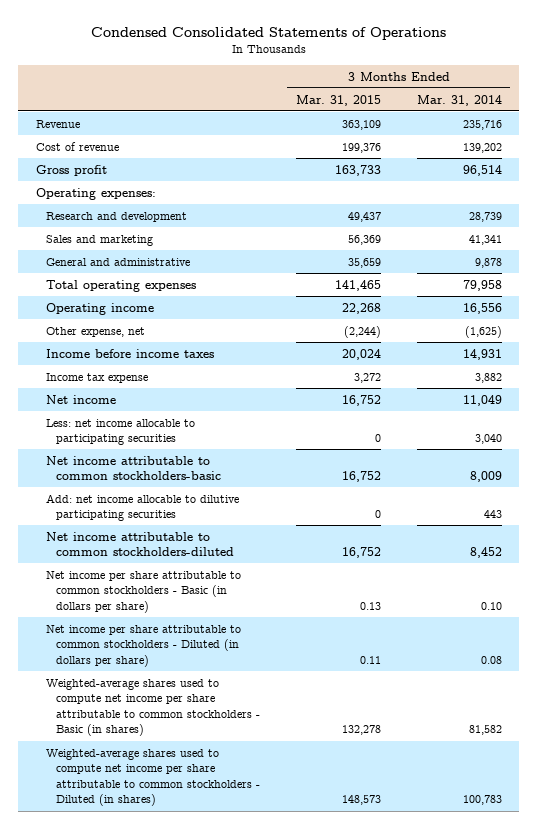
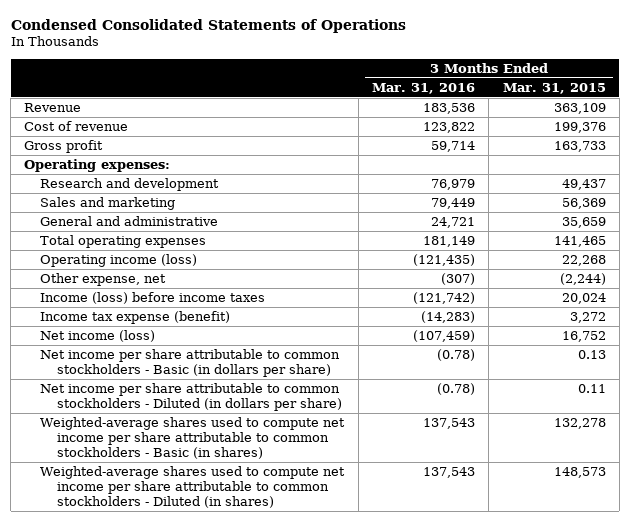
- | 3 Months Ended Mar. 31, 2015 | 3 Months Ended Mar. 31, 2014
+ | 3 Months Ended Mar. 31, 2016 | 3 Months Ended Mar. 31, 2015
- Operating income | 22,268 | 16,556
+ Operating income (loss) | (121,435) | 22,268
- Income before income taxes | 20,024 | 14,931
- Income tax expense | 3,272 | 3,882
- Net income | 16,752 | 11,049
- Less: net income allocable to participating securities | 0 | 3,040
- Net income attributable to common stockholders-basic | 16,752 | 8,009
- Add: net income allocable to dilutive participating securities | 0 | 443
- Net income attributable to common stockholders-diluted | 16,752 | 8,452
+ Income (loss) before income taxes | (121,742) | 20,024
+ Income tax expense (benefit) | (14,283) | 3,272
+ Net income (loss) | (107,459) | 16,752

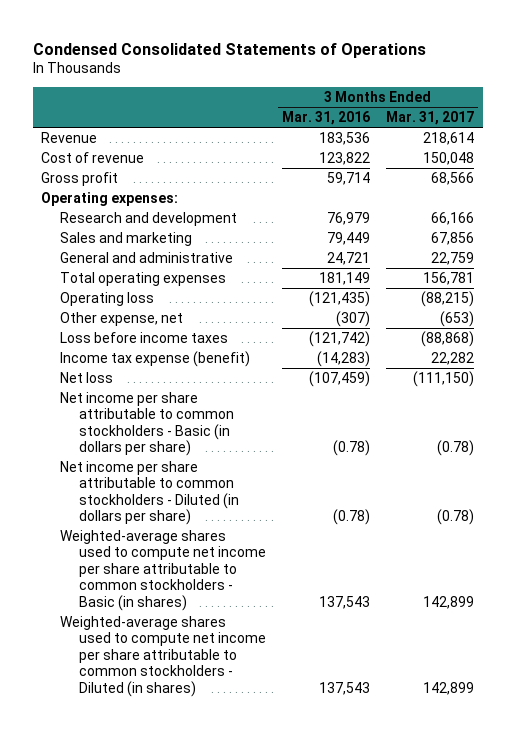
- | 3 Months Ended Mar. 31, 2016 | 3 Months Ended Mar. 31, 2015
+ | 3 Months Ended Mar. 31, 2016 | 3 Months Ended Mar. 31, 2017
- Operating income (loss) | (121,435) | 22,268
+ Operating loss | (121,435) | (88,215)
- Income (loss) before income taxes | (121,742) | 20,024
+ Loss before income taxes | (121,742) | (88,868)
- Net income (loss) | (107,459) | 16,752
+ Net loss | (107,459) | (111,150)

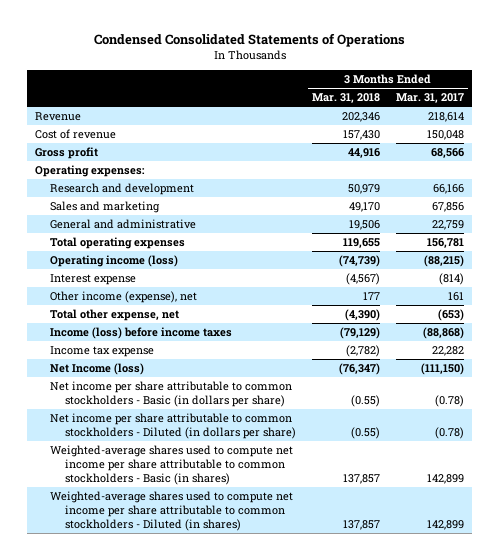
- | 3 Months Ended Mar. 31, 2016 | 3 Months Ended Mar. 31, 2017
+ | 3 Months Ended Mar. 31, 2018 | 3 Months Ended Mar. 31, 2017
- Operating loss | (121,435) | (88,215)
- Other expense, net | (307) | (653)
- Loss before income taxes | (121,742) | (88,868)
- Income tax expense (benefit) | (14,283) | 22,282
- Net loss | (107,459) | (111,150)
+ Operating income (loss) | (74,739) | (88,215)
+ Interest expense | (4,567) | (814)
+ Other income (expense), net | 177 | 161
+ Total other expense, net | (4,390) | (653)
+ Income (loss) before income taxes | (79,129) | (88,868)
+ Income tax expense | (2,782) | 22,282
+ Net Income (loss) | (76,347) | (111,150)

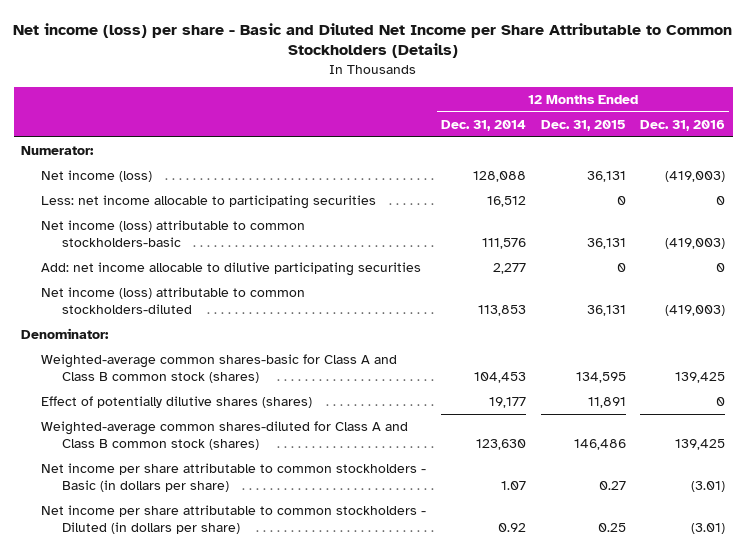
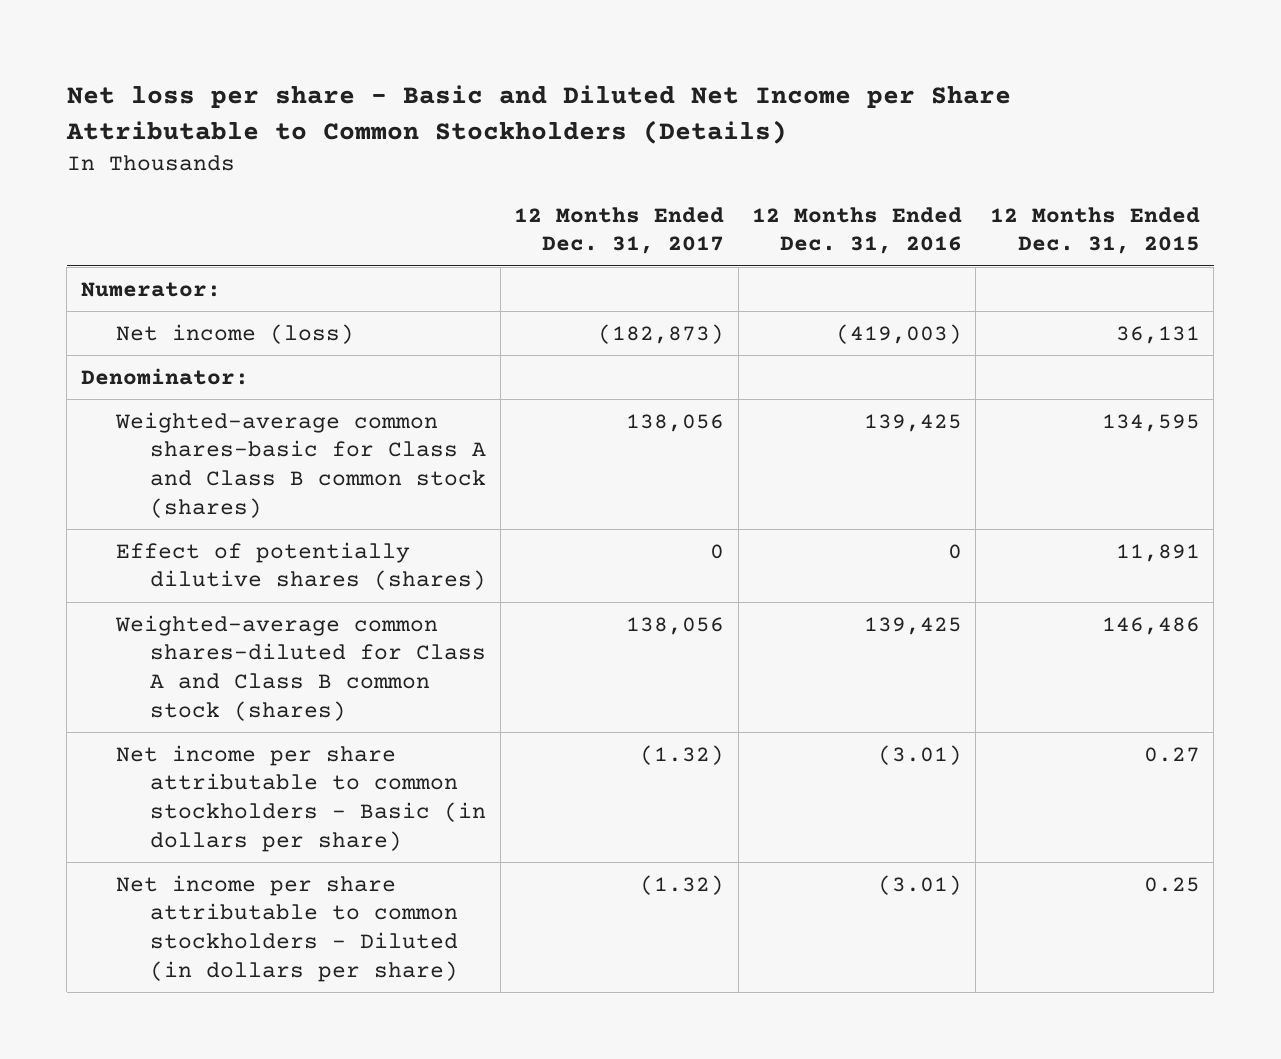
- Net income (loss) per share - Basic and Diluted Net Income per Share Attributable to Common Stockholders (Details)
+ Net loss per share - Basic and Diluted Net Income per Share Attributable to Common Stockholders (Details)
- | 12 Months Ended Dec. 31, 2014 | 12 Months Ended Dec. 31, 2015 | 12 Months Ended Dec. 31, 2016
+ | 12 Months Ended Dec. 31, 2017 | 12 Months Ended Dec. 31, 2016 | 12 Months Ended Dec. 31, 2015
- Less: net income allocable to participating securities | 16,512 | 0 | 0
- Net income (loss) attributable to common stockholders-basic | 111,576 | 36,131 | (419,003)
- Add: net income allocable to dilutive participating securities | 2,277 | 0 | 0
- Net income (loss) attributable to common stockholders-diluted | 113,853 | 36,131 | (419,003)

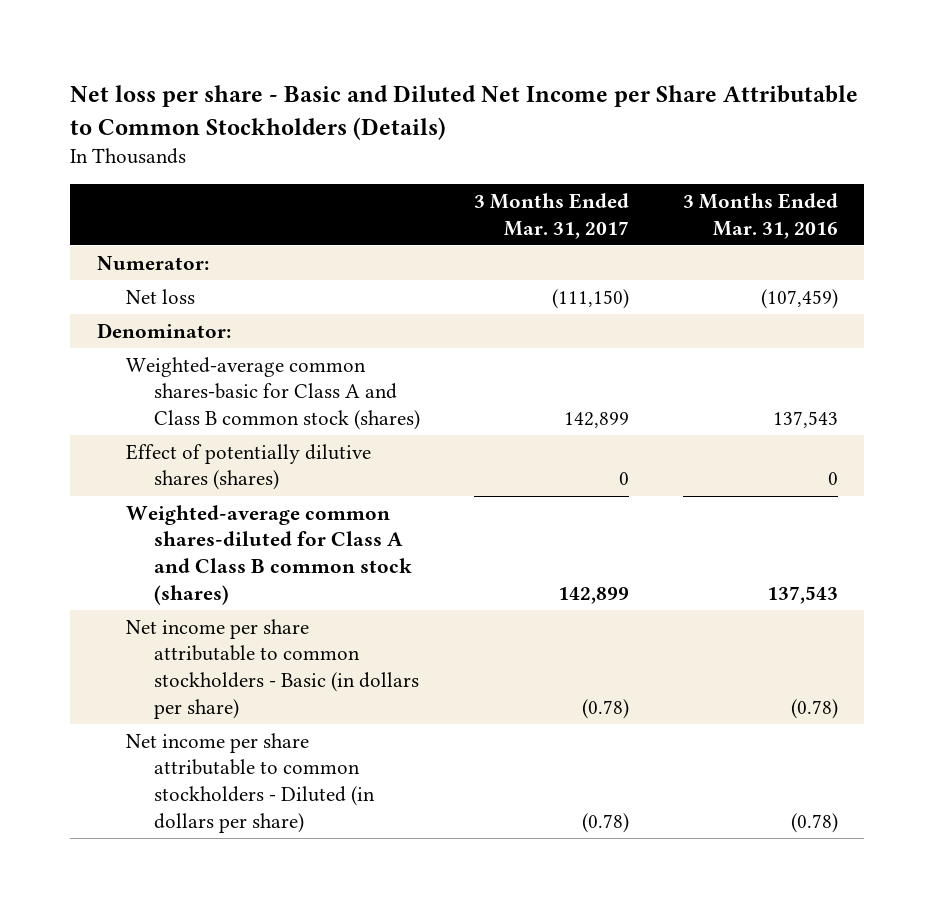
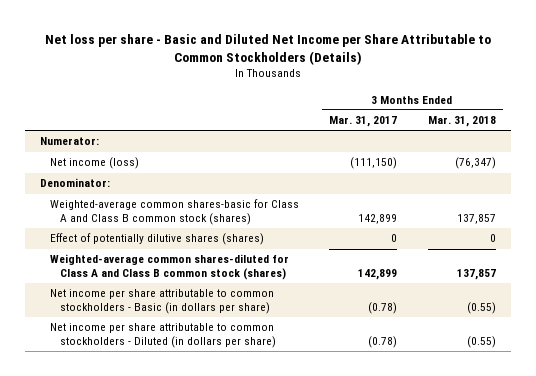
- | 3 Months Ended Mar. 31, 2017 | 3 Months Ended Mar. 31, 2016
+ | 3 Months Ended Mar. 31, 2017 | 3 Months Ended Mar. 31, 2018
- Net loss | (111,150) | (107,459)
+ Net income (loss) | (111,150) | (76,347)

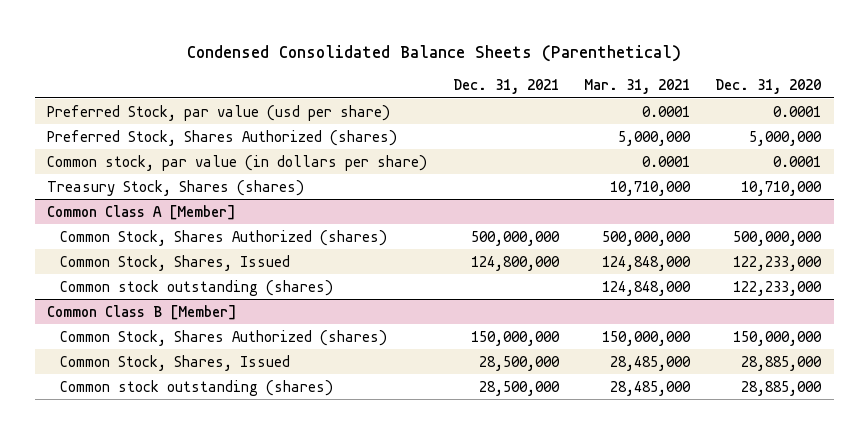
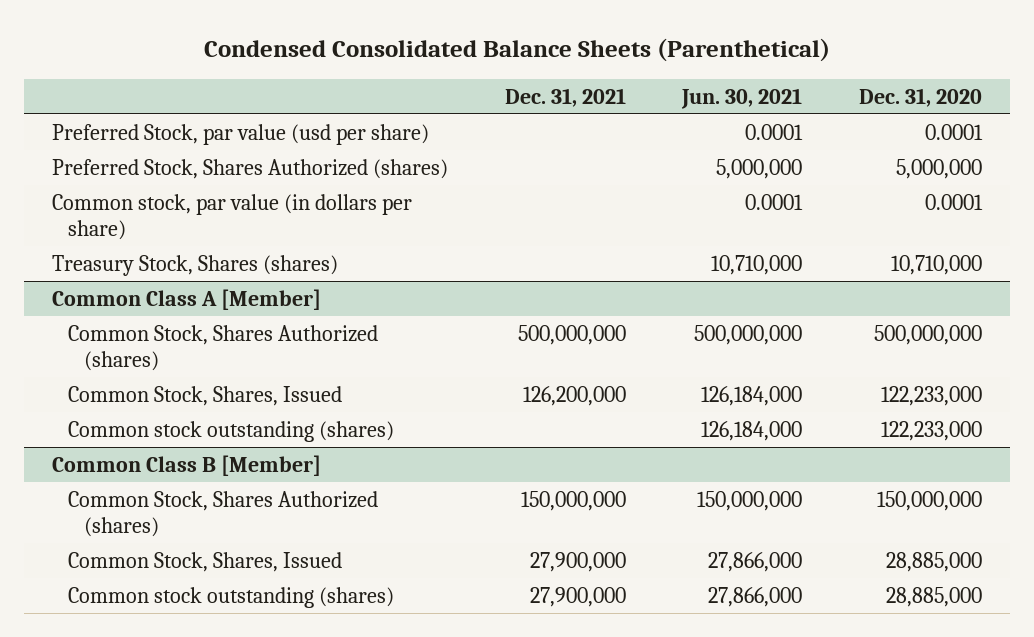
- | Dec. 31, 2021 | Mar. 31, 2021 | Dec. 31, 2020
+ | Dec. 31, 2021 | Jun. 30, 2021 | Dec. 31, 2020
@ Common Class A [Member]
- Common Stock, Shares, Issued | 124,800,000 | 124,848,000 | 122,233,000
+ Common Stock, Shares, Issued | 126,200,000 | 126,184,000 | 122,233,000
@ Common Class B [Member]
- Common Stock, Shares, Issued | 28,500,000 | 28,485,000 | 28,885,000
- Common stock outstanding (shares) | 28,500,000 | 28,485,000 | 28,885,000
+ Common Stock, Shares, Issued | 27,900,000 | 27,866,000 | 28,885,000
+ Common stock outstanding (shares) | 27,900,000 | 27,866,000 | 28,885,000

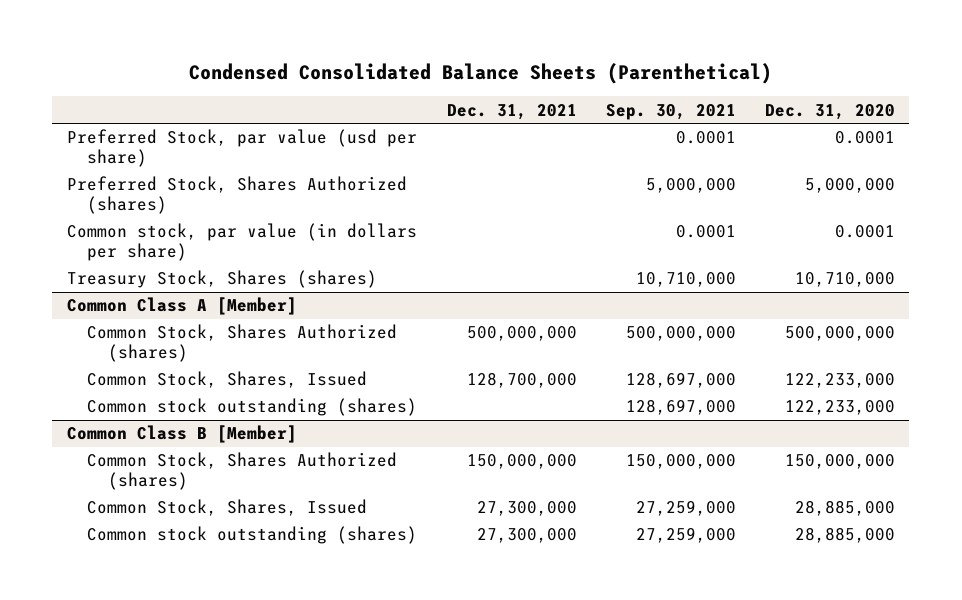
- | Dec. 31, 2021 | Jun. 30, 2021 | Dec. 31, 2020
+ | Dec. 31, 2021 | Sep. 30, 2021 | Dec. 31, 2020
@ Common Class A [Member]
- Common Stock, Shares, Issued | 126,200,000 | 126,184,000 | 122,233,000
+ Common Stock, Shares, Issued | 128,700,000 | 128,697,000 | 122,233,000
@ Common Class B [Member]
- Common Stock, Shares, Issued | 27,900,000 | 27,866,000 | 28,885,000
- Common stock outstanding (shares) | 27,900,000 | 27,866,000 | 28,885,000
+ Common Stock, Shares, Issued | 27,300,000 | 27,259,000 | 28,885,000
+ Common stock outstanding (shares) | 27,300,000 | 27,259,000 | 28,885,000

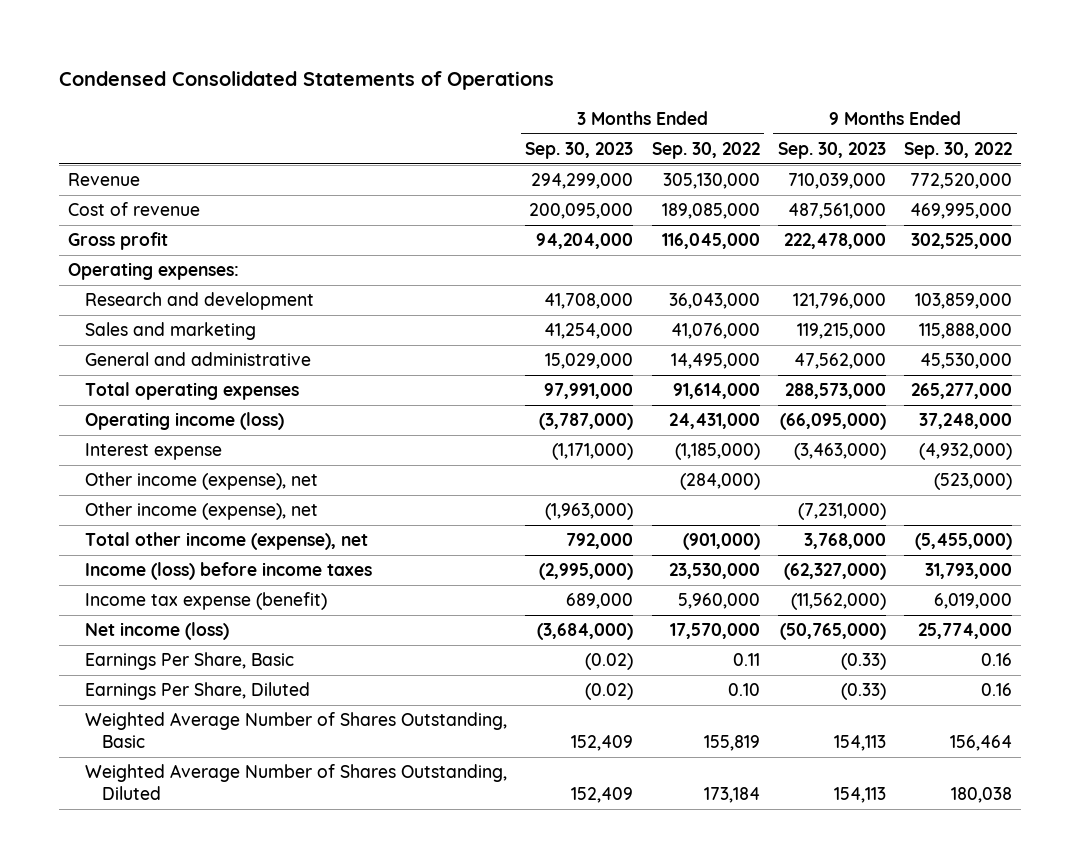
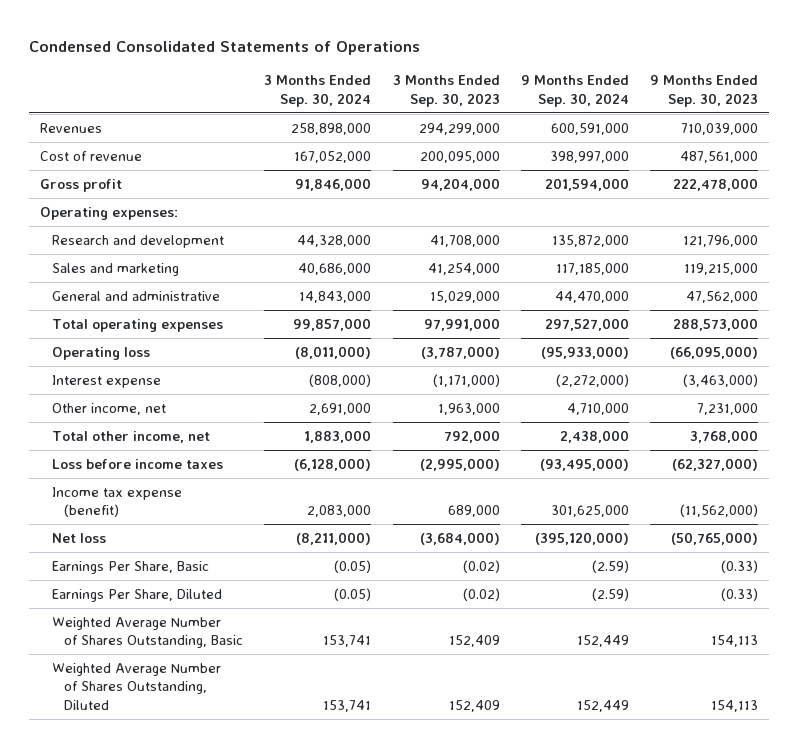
- | 3 Months Ended Sep. 30, 2023 | 3 Months Ended Sep. 30, 2022 | 9 Months Ended Sep. 30, 2023 | 9 Months Ended Sep. 30, 2022
+ | 3 Months Ended Sep. 30, 2024 | 3 Months Ended Sep. 30, 2023 | 9 Months Ended Sep. 30, 2024 | 9 Months Ended Sep. 30, 2023
- Revenue | 294,299,000 | 305,130,000 | 710,039,000 | 772,520,000
+ Revenues | 258,898,000 | 294,299,000 | 600,591,000 | 710,039,000
- Operating income (loss) | (3,787,000) | 24,431,000 | (66,095,000) | 37,248,000
+ Operating loss | (8,011,000) | (3,787,000) | (95,933,000) | (66,095,000)
- Other income (expense), net | | (284,000) | | (523,000)
- Other income (expense), net | (1,963,000) | | (7,231,000) |
- Total other income (expense), net | 792,000 | (901,000) | 3,768,000 | (5,455,000)
- Income (loss) before income taxes | (2,995,000) | 23,530,000 | (62,327,000) | 31,793,000
+ Other income, net | 2,691,000 | 1,963,000 | 4,710,000 | 7,231,000
+ Total other income, net | 1,883,000 | 792,000 | 2,438,000 | 3,768,000
+ Loss before income taxes | (6,128,000) | (2,995,000) | (93,495,000) | (62,327,000)
- Net income (loss) | (3,684,000) | 17,570,000 | (50,765,000) | 25,774,000
+ Net loss | (8,211,000) | (3,684,000) | (395,120,000) | (50,765,000)

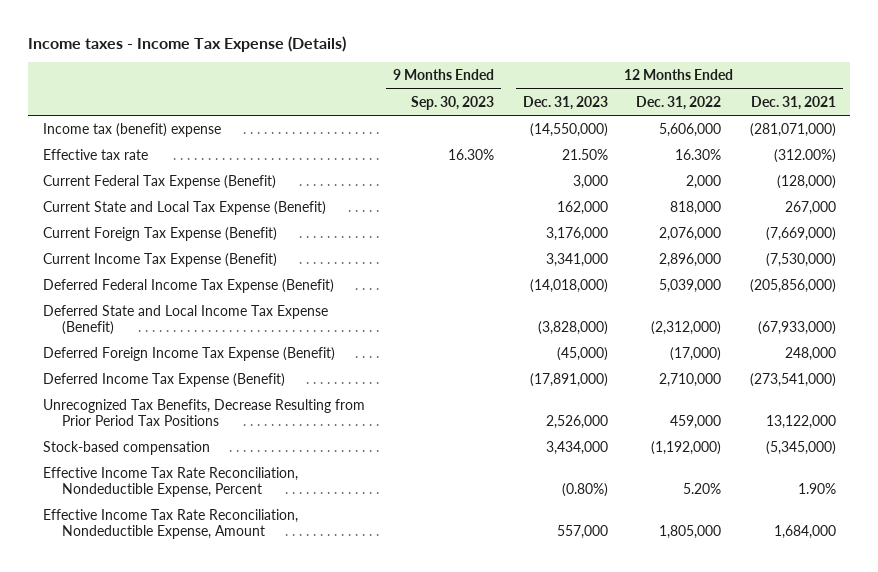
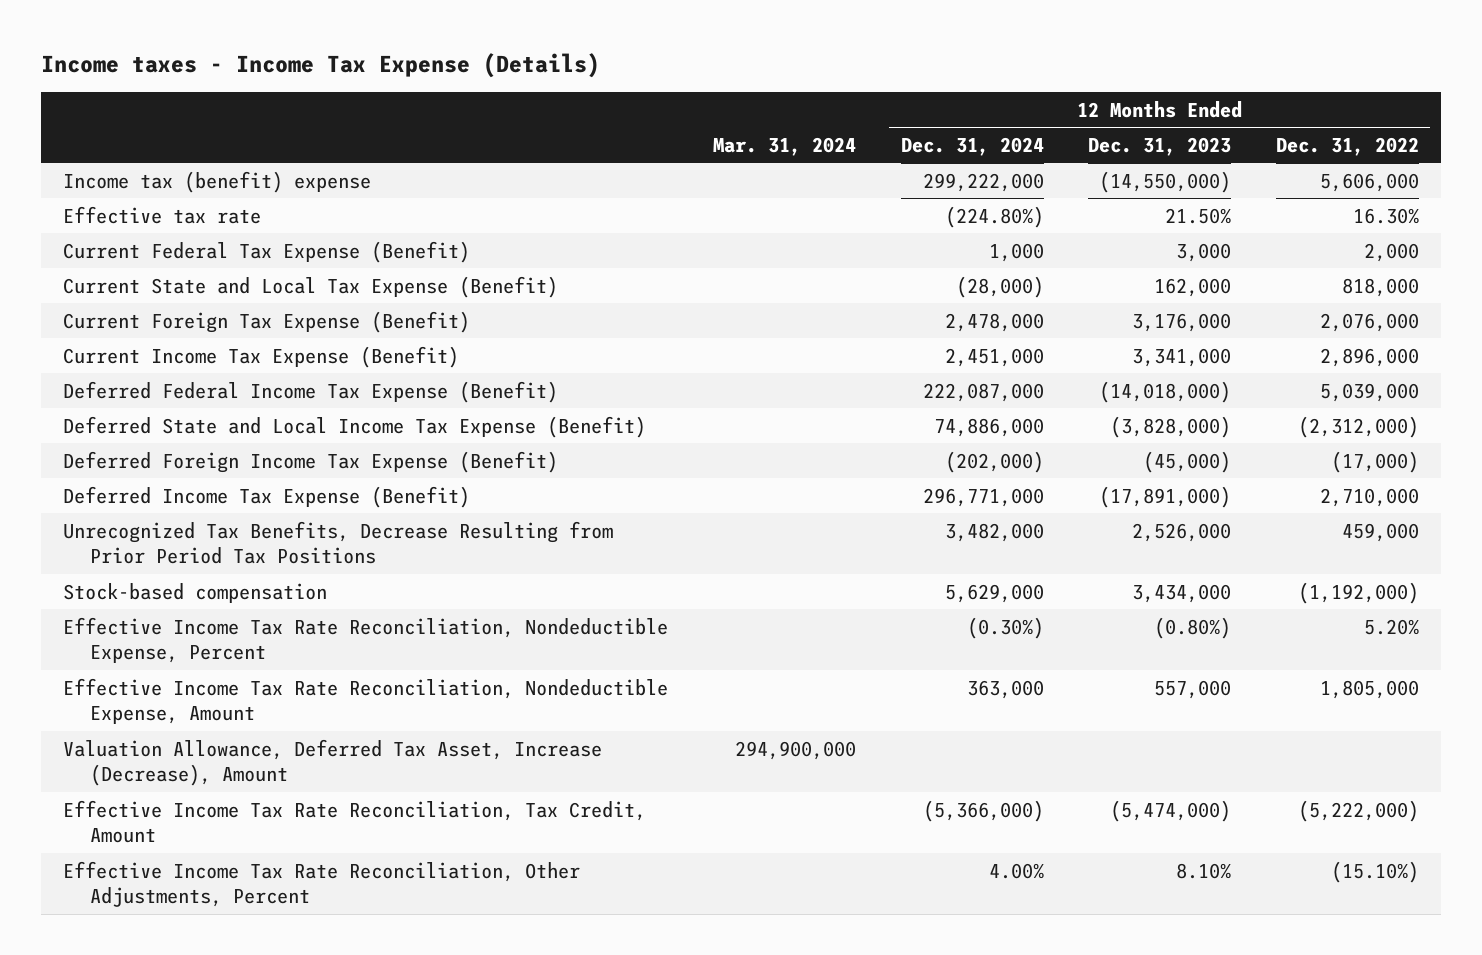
- | 9 Months Ended Sep. 30, 2023 | 12 Months Ended Dec. 31, 2023 | 12 Months Ended Dec. 31, 2022 | 12 Months Ended Dec. 31, 2021
+ | Mar. 31, 2024 | 12 Months Ended Dec. 31, 2024 | 12 Months Ended Dec. 31, 2023 | 12 Months Ended Dec. 31, 2022
+ Valuation Allowance, Deferred Tax Asset, Increase (Decrease), Amount | 294,900,000 | | |
+ Effective Income Tax Rate Reconciliation, Tax Credit, Amount | | (5,366,000) | (5,474,000) | (5,222,000)
+ Effective Income Tax Rate Reconciliation, Other Adjustments, Percent | | 4.00% | 8.10% | (15.10%)

